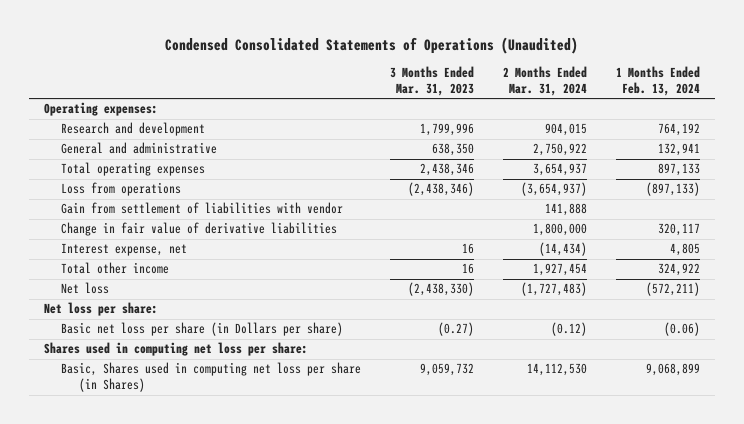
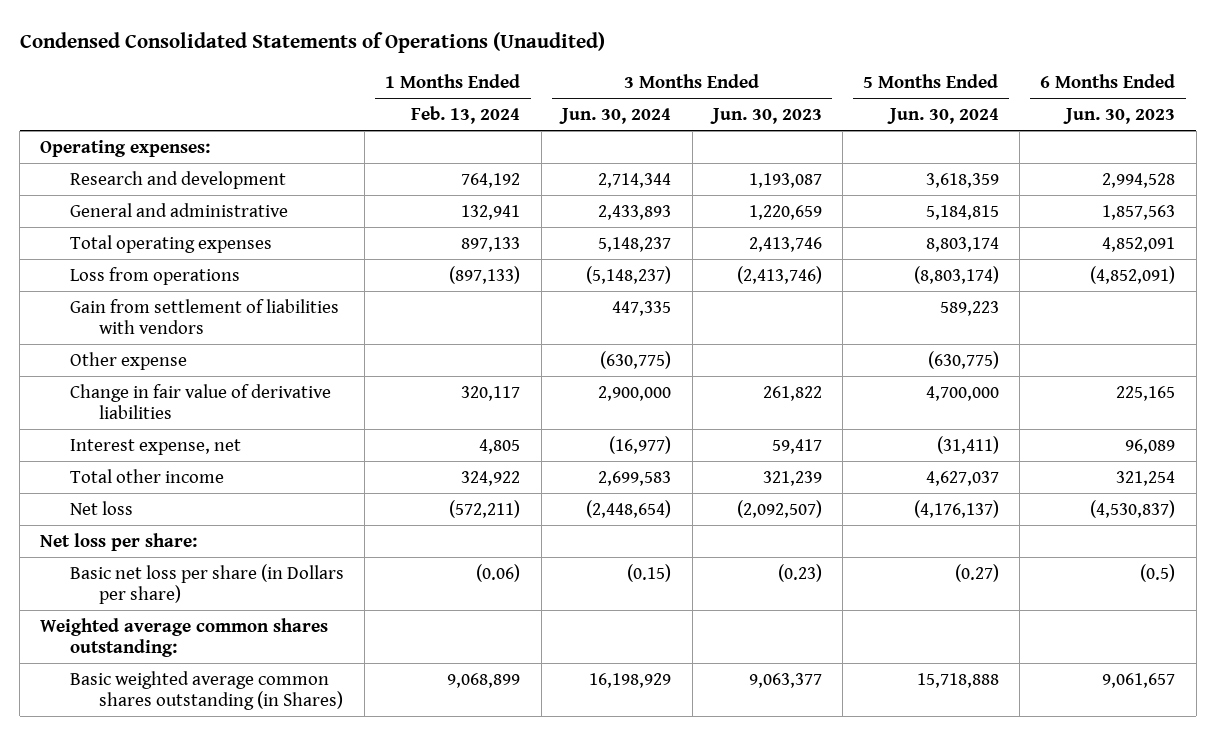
- | 3 Months Ended Mar. 31, 2023 | 2 Months Ended Mar. 31, 2024 | 1 Months Ended Feb. 13, 2024
+ | 1 Months Ended Feb. 13, 2024 | 3 Months Ended Jun. 30, 2024 | 3 Months Ended Jun. 30, 2023 | 5 Months Ended Jun. 30, 2024 | 6 Months Ended Jun. 30, 2023
- Gain from settlement of liabilities with vendor | | 141,888 |
+ Gain from settlement of liabilities with vendors | | 447,335 | | 589,223 |
+ Other expense | | (630,775) | | (630,775) |
- Shares used in computing net loss per share:
- Basic, Shares used in computing net loss per share (in Shares) | 9,059,732 | 14,112,530 | 9,068,899
+ Weighted average common shares outstanding:
+ Basic weighted average common shares outstanding (in Shares) | 9,068,899 | 16,198,929 | 9,063,377 | 15,718,888 | 9,061,657

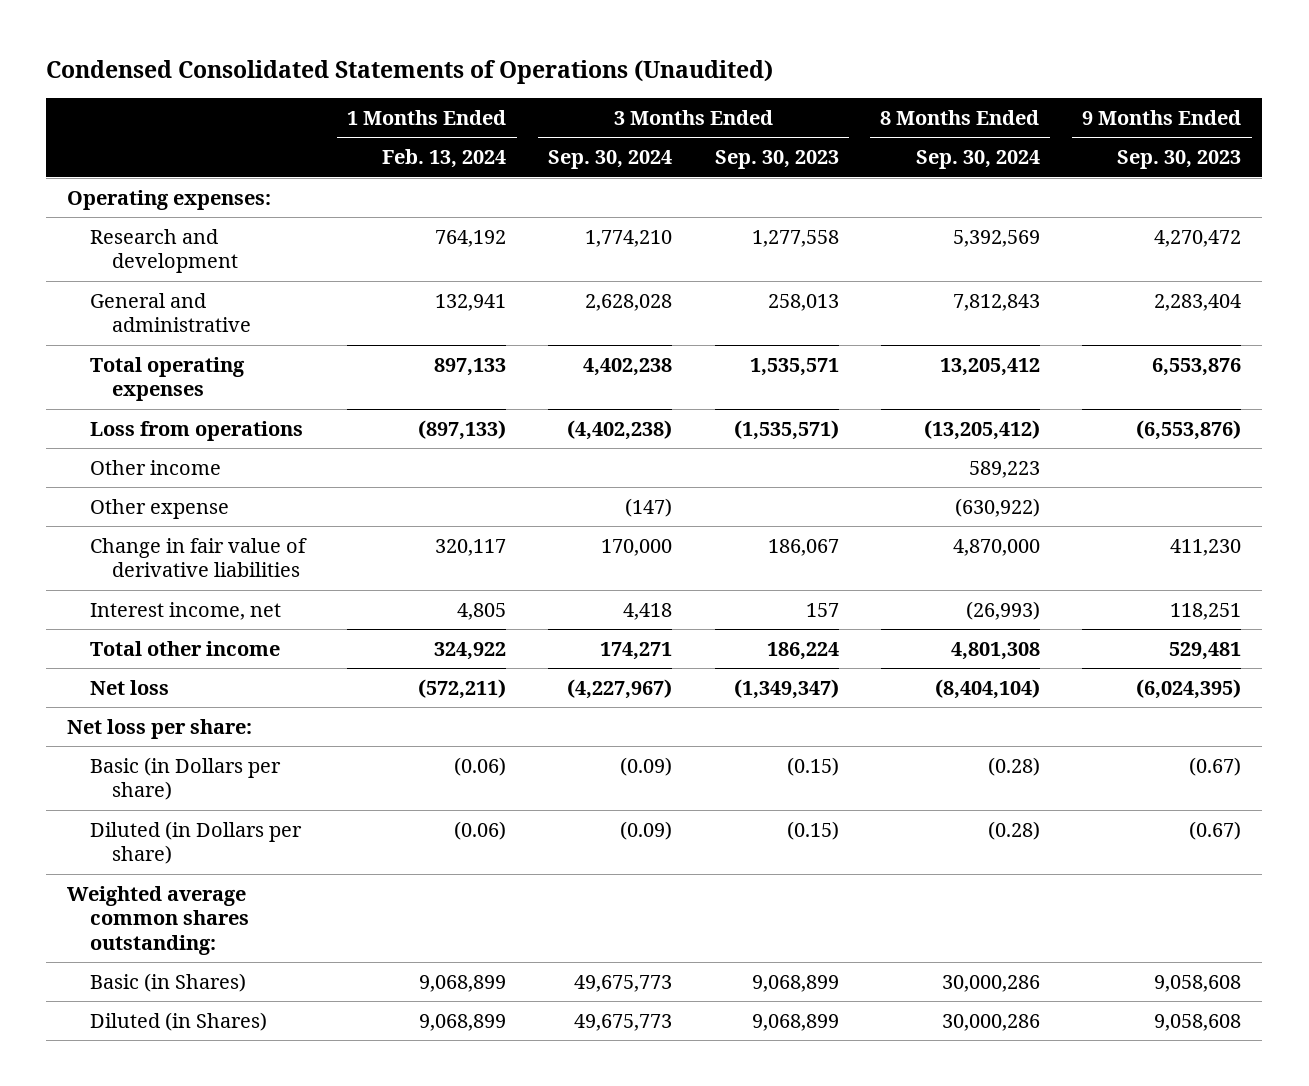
- | 1 Months Ended Feb. 13, 2024 | 3 Months Ended Jun. 30, 2024 | 3 Months Ended Jun. 30, 2023 | 5 Months Ended Jun. 30, 2024 | 6 Months Ended Jun. 30, 2023
+ | 1 Months Ended Feb. 13, 2024 | 3 Months Ended Sep. 30, 2024 | 3 Months Ended Sep. 30, 2023 | 8 Months Ended Sep. 30, 2024 | 9 Months Ended Sep. 30, 2023
- Gain from settlement of liabilities with vendors | | 447,335 | | 589,223 |
+ Other income | | | | 589,223 |
- Interest expense, net | 4,805 | (16,977) | 59,417 | (31,411) | 96,089
+ Interest income, net | 4,805 | 4,418 | 157 | (26,993) | 118,251
- Basic net loss per share (in Dollars per share) | (0.06) | (0.15) | (0.23) | (0.27) | (0.5)
+ Basic (in Dollars per share) | (0.06) | (0.09) | (0.15) | (0.28) | (0.67)
+ Diluted (in Dollars per share) | (0.06) | (0.09) | (0.15) | (0.28) | (0.67)
- Basic weighted average common shares outstanding (in Shares) | 9,068,899 | 16,198,929 | 9,063,377 | 15,718,888 | 9,061,657
+ Basic (in Shares) | 9,068,899 | 49,675,773 | 9,068,899 | 30,000,286 | 9,058,608
+ Diluted (in Shares) | 9,068,899 | 49,675,773 | 9,068,899 | 30,000,286 | 9,058,608

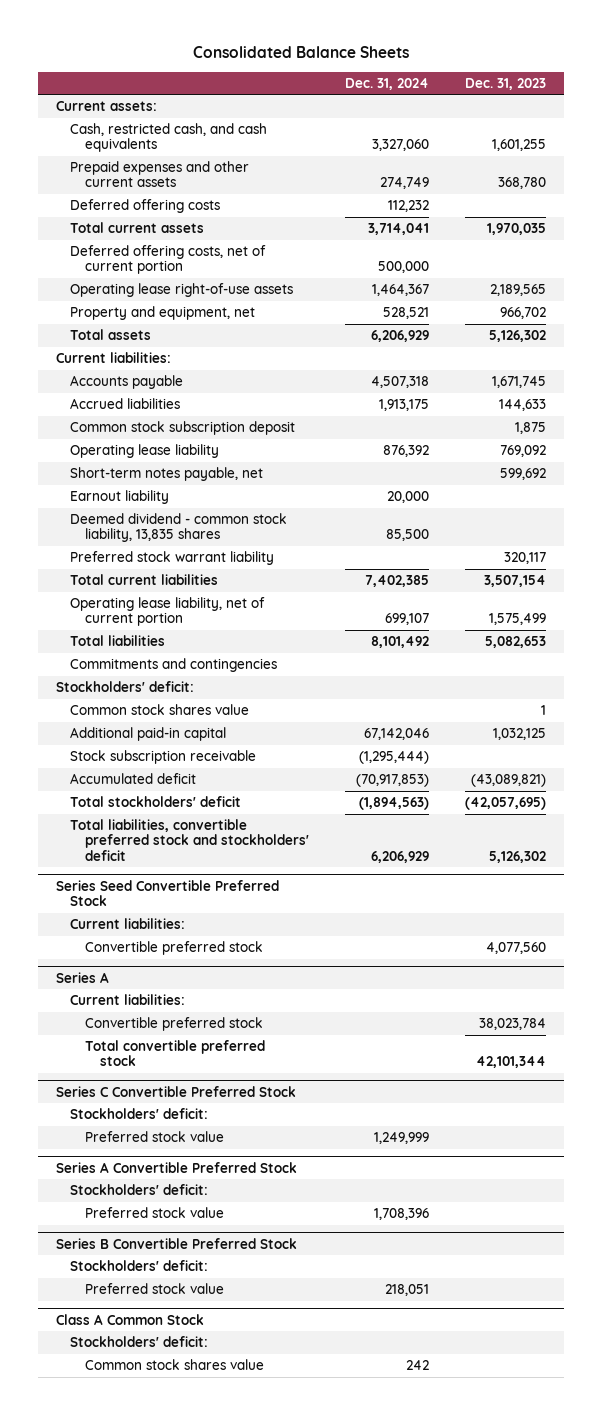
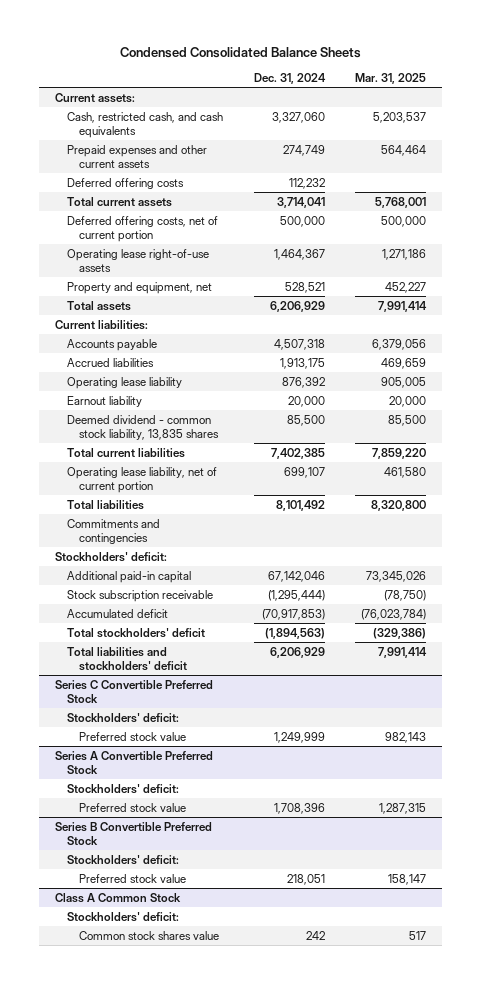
- Consolidated Balance Sheets
+ Condensed Consolidated Balance Sheets
- | Dec. 31, 2024 | Dec. 31, 2023
+ | Dec. 31, 2024 | Mar. 31, 2025
- Common stock subscription deposit | | 1,875
- Short-term notes payable, net | | 599,692
- Preferred stock warrant liability | | 320,117
- Common stock shares value | | 1
- Total liabilities, convertible preferred stock and stockholders' deficit | 6,206,929 | 5,126,302
- Series Seed Convertible Preferred Stock
- Current liabilities:
- Convertible preferred stock | | 4,077,560
- Series A
- Current liabilities:
- Convertible preferred stock | | 38,023,784
- Total convertible preferred stock | | 42,101,344
+ Total liabilities and stockholders' deficit | 6,206,929 | 7,991,414

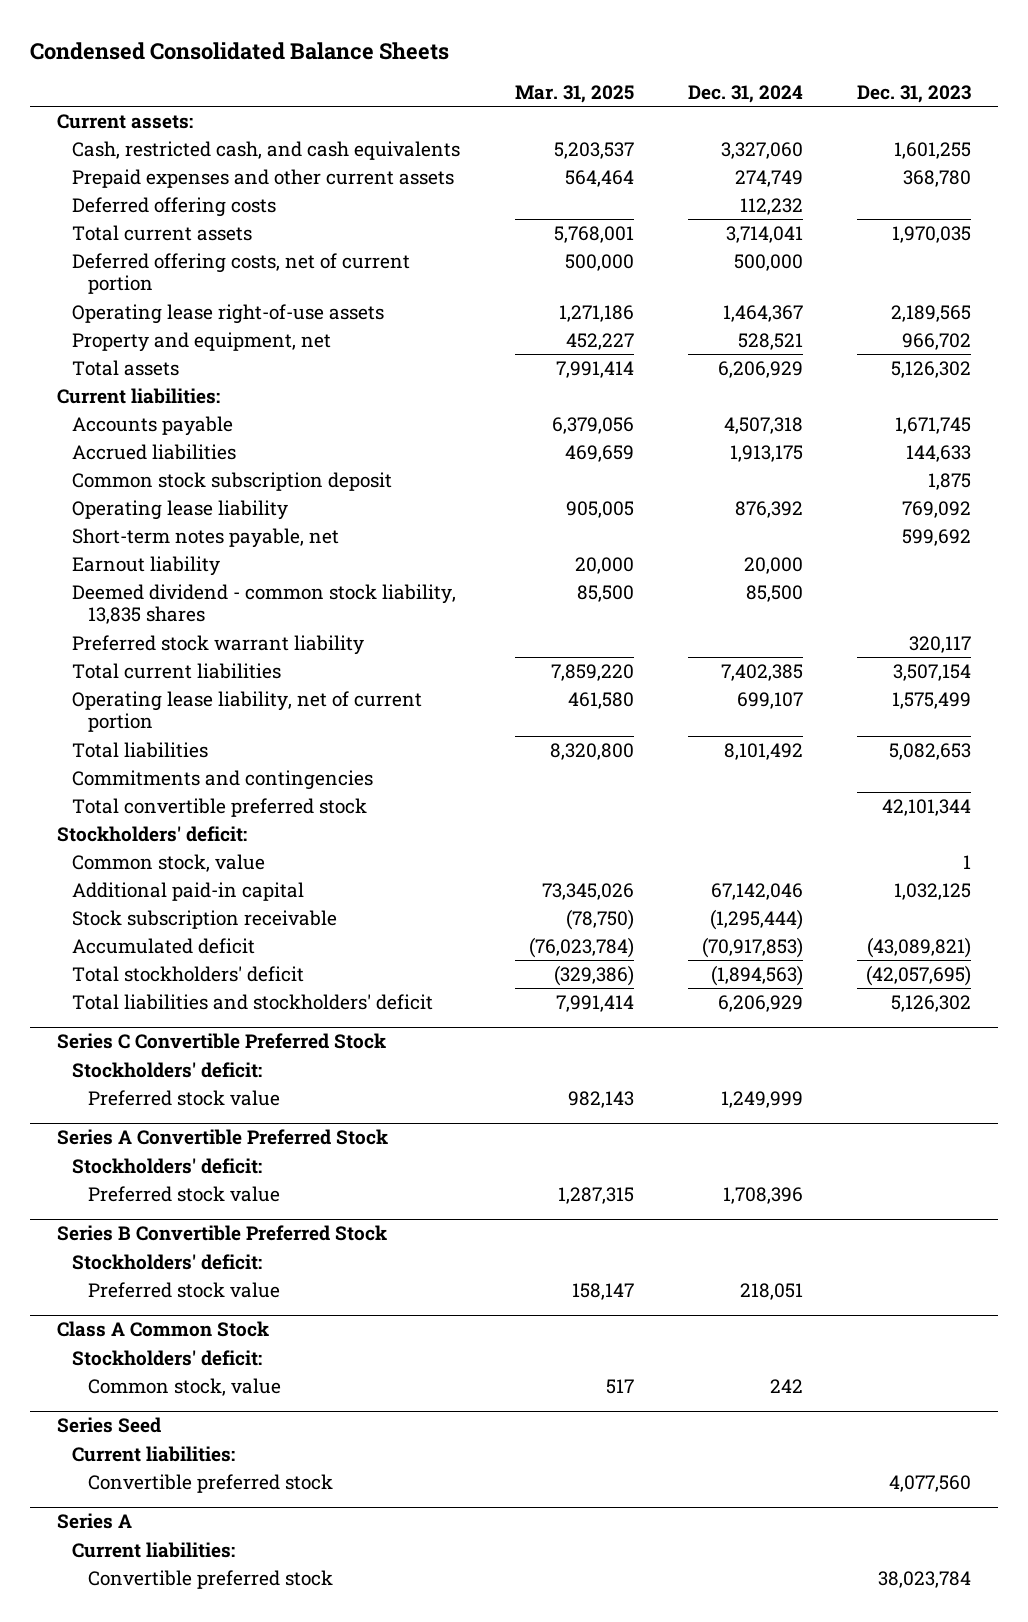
- | Dec. 31, 2024 | Mar. 31, 2025
+ | Mar. 31, 2025 | Dec. 31, 2024 | Dec. 31, 2023
+ Common stock subscription deposit | | | 1,875
+ Short-term notes payable, net | | | 599,692
+ Preferred stock warrant liability | | | 320,117
+ Total convertible preferred stock | | | 42,101,344
+ Common stock, value | | | 1
@ Class A Common Stock
- Common stock shares value | 242 | 517
+ Common stock, value | 517 | 242 |
+ Series Seed
+ Current liabilities:
+ Convertible preferred stock | | | 4,077,560
+ Series A
+ Current liabilities:
+ Convertible preferred stock | | | 38,023,784

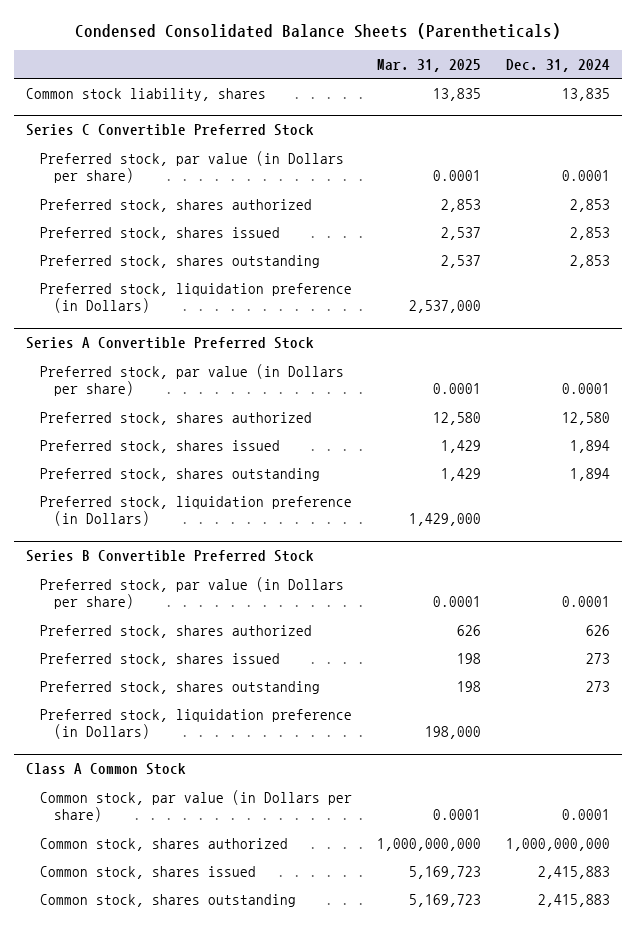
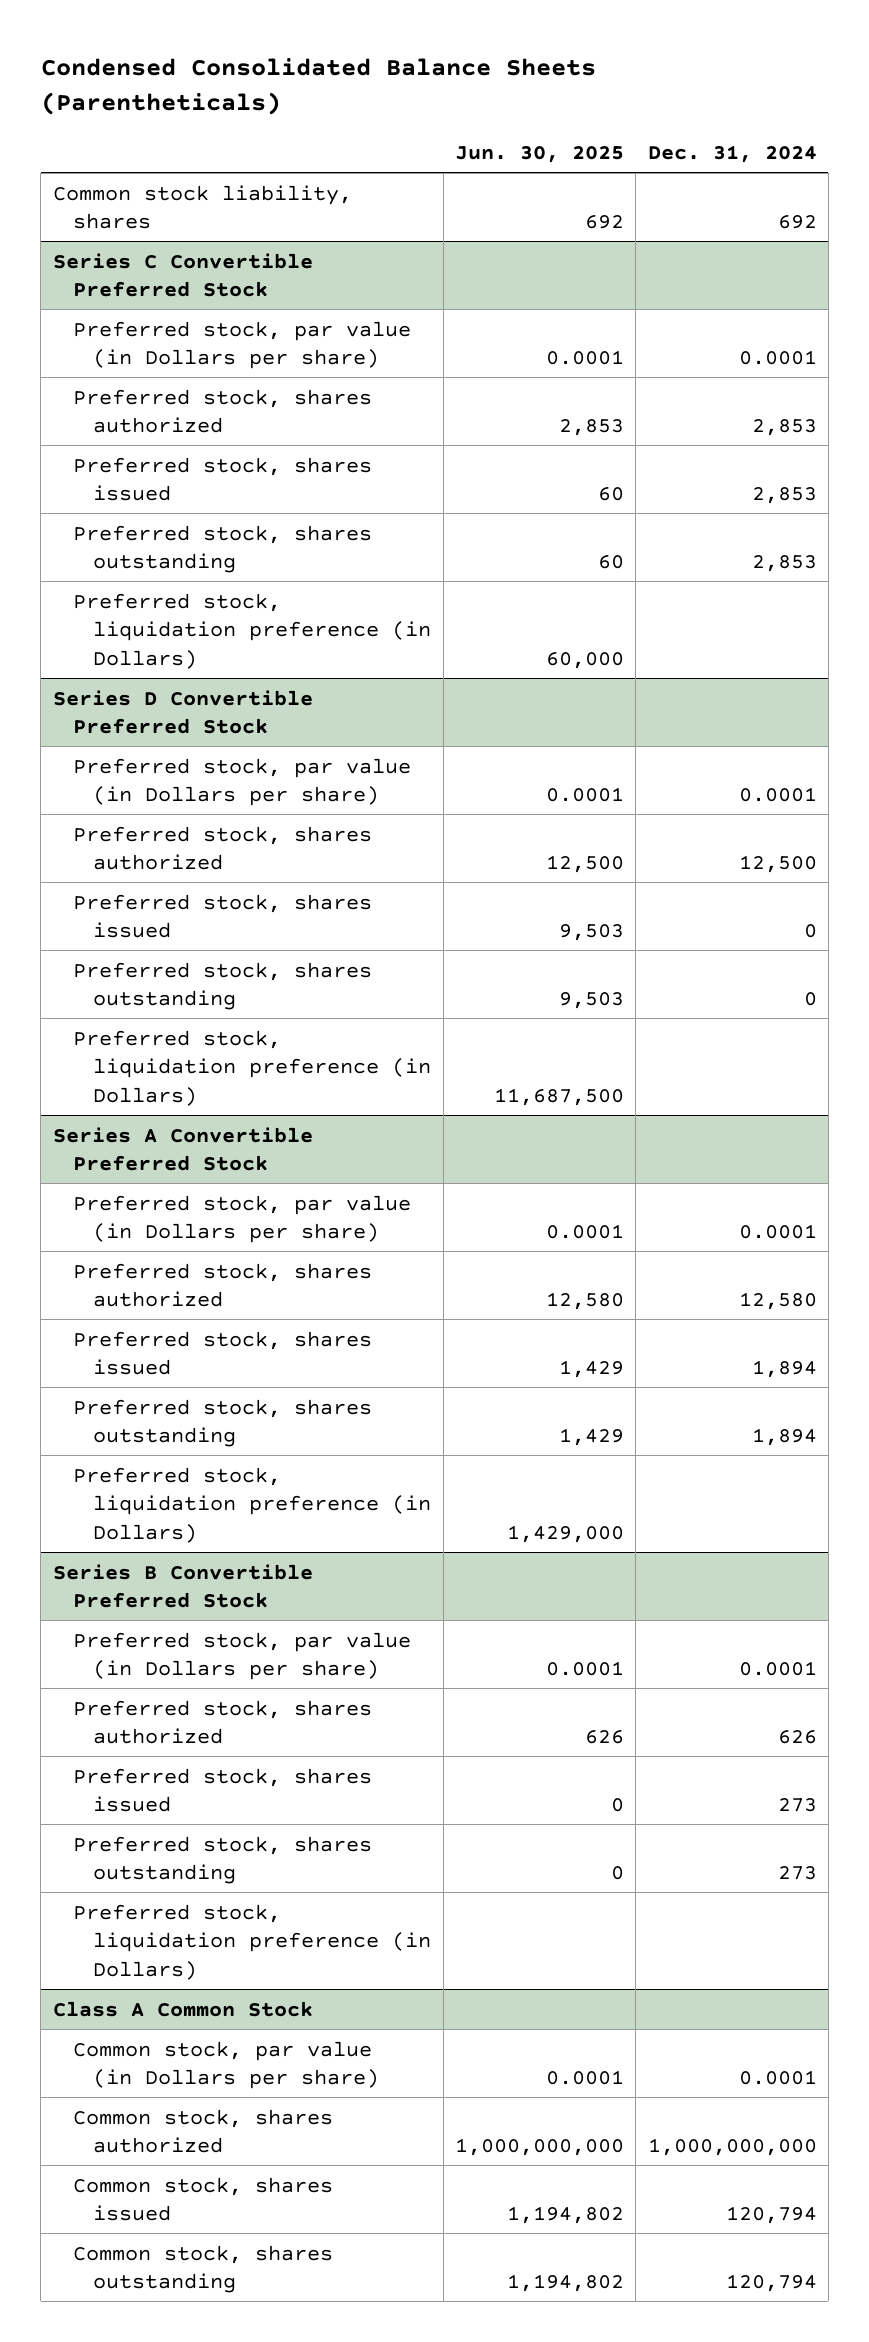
- | Mar. 31, 2025 | Dec. 31, 2024
+ | Jun. 30, 2025 | Dec. 31, 2024
- Common stock liability, shares | 13,835 | 13,835
+ Common stock liability, shares | 692 | 692
+ Series D Convertible Preferred Stock
+ Preferred stock, par value (in Dollars per share) | 0.0001 | 0.0001
+ Preferred stock, shares authorized | 12,500 | 12,500
+ Preferred stock, shares issued | 9,503 | 0
+ Preferred stock, shares outstanding | 9,503 | 0
+ Preferred stock, liquidation preference (in Dollars) | 11,687,500 |
@ Class A Common Stock
- Common stock, shares issued | 5,169,723 | 2,415,883
- Common stock, shares outstanding | 5,169,723 | 2,415,883
+ Common stock, shares issued | 1,194,802 | 120,794
+ Common stock, shares outstanding | 1,194,802 | 120,794

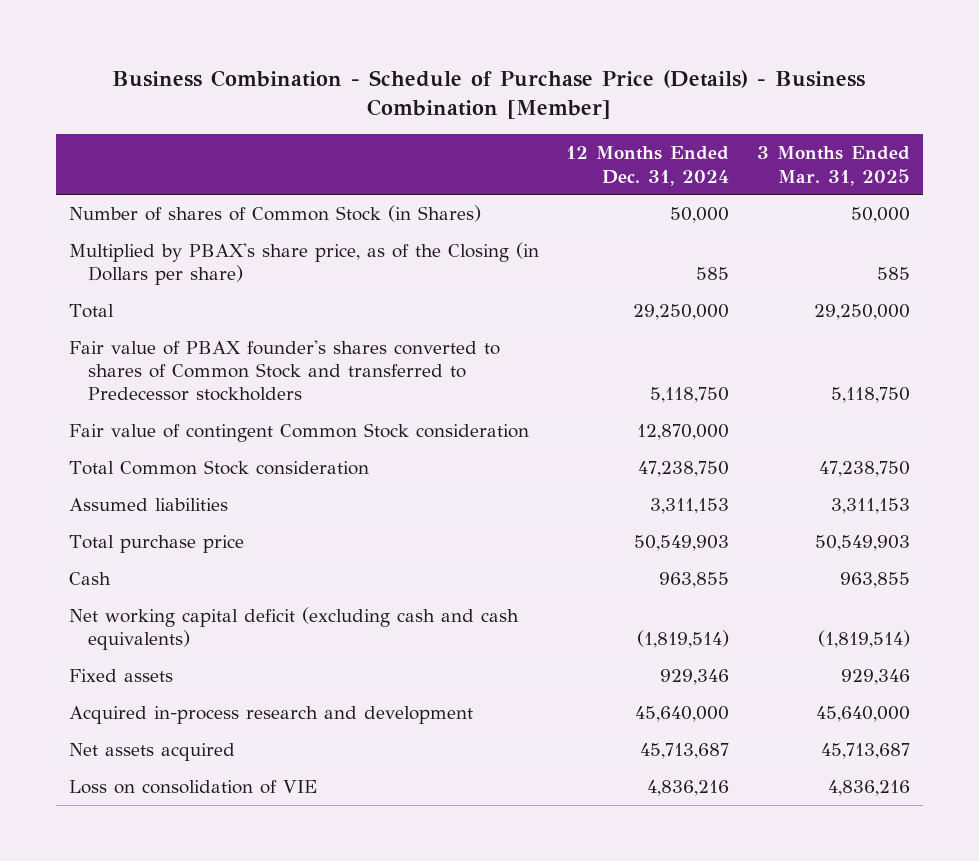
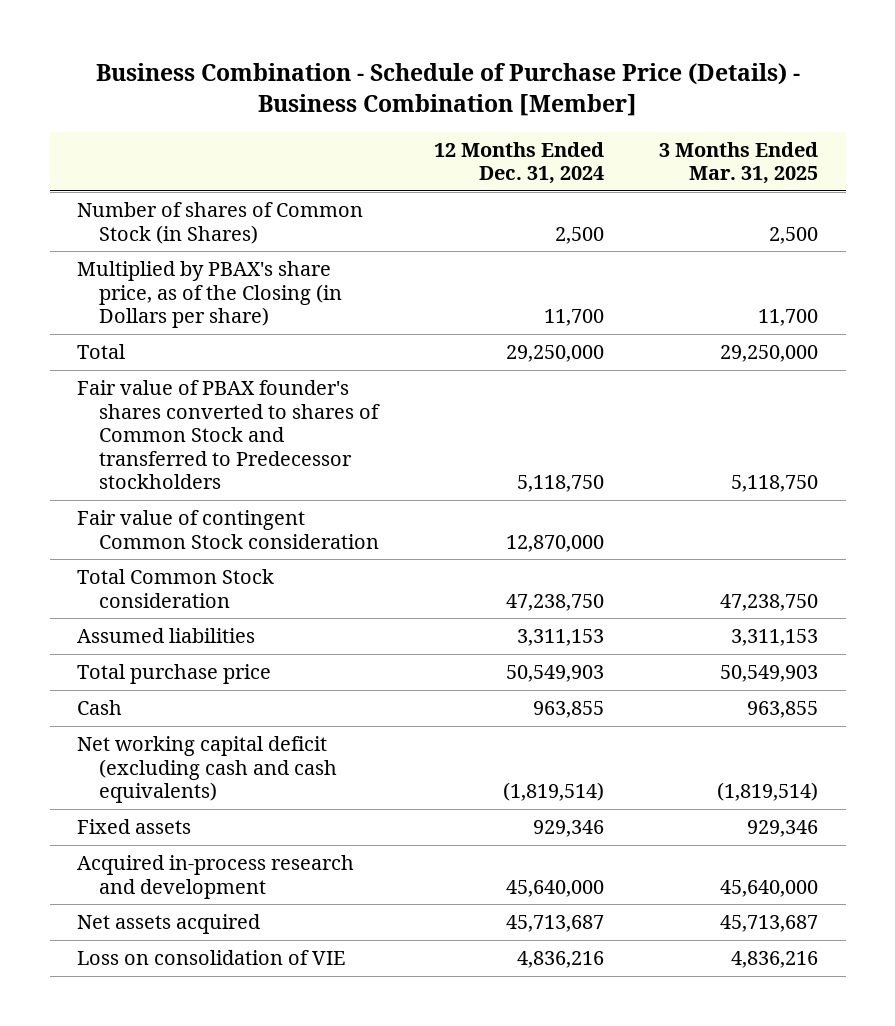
- Number of shares of Common Stock (in Shares) | 50,000 | 50,000
- Multiplied by PBAX's share price, as of the Closing (in Dollars per share) | 585 | 585
+ Number of shares of Common Stock (in Shares) | 2,500 | 2,500
+ Multiplied by PBAX's share price, as of the Closing (in Dollars per share) | 11,700 | 11,700

